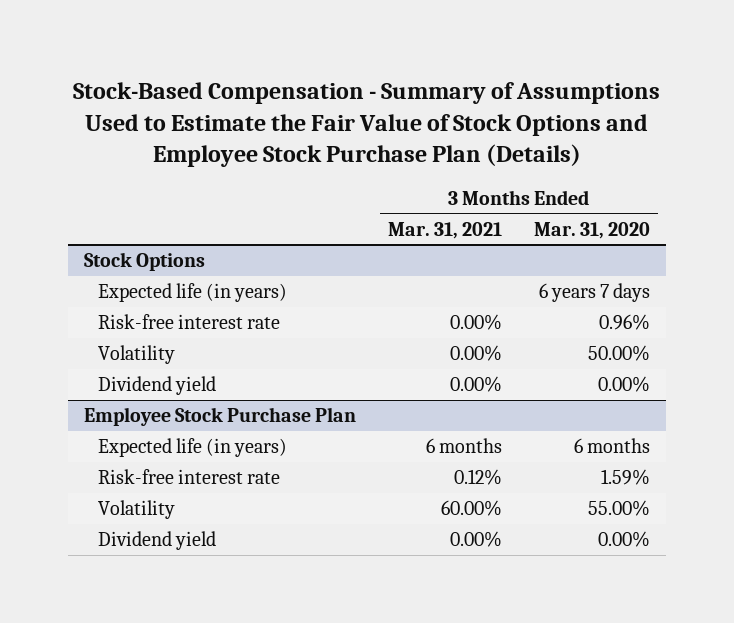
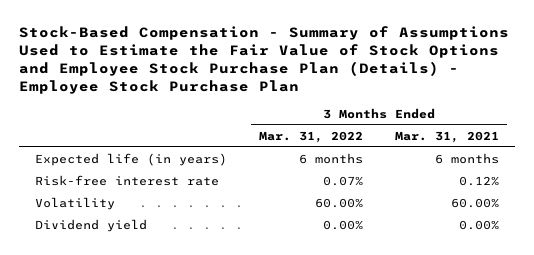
- Stock-Based Compensation - Summary of Assumptions Used to Estimate the Fair Value of Stock Options and Employee Stock Purchase Plan (Details)
+ Stock-Based Compensation - Summary of Assumptions Used to Estimate the Fair Value of Stock Options and Employee Stock Purchase Plan (Details) - Employee Stock Purchase Plan
- | 3 Months Ended Mar. 31, 2021 | 3 Months Ended Mar. 31, 2020
+ | 3 Months Ended Mar. 31, 2022 | 3 Months Ended Mar. 31, 2021
- Stock Options
- Expected life (in years) | | 6 years 7 days
- Risk-free interest rate | 0.00% | 0.96%
- Volatility | 0.00% | 50.00%
- Dividend yield | 0.00% | 0.00%
- Employee Stock Purchase Plan

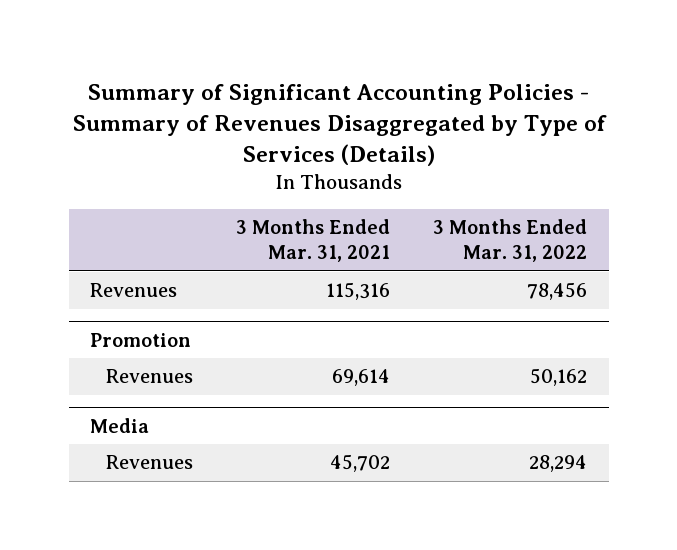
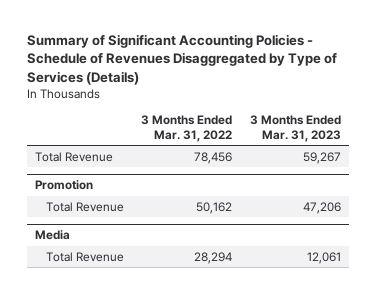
- Summary of Significant Accounting Policies - Summary of Revenues Disaggregated by Type of Services (Details)
+ Summary of Significant Accounting Policies - Schedule of Revenues Disaggregated by Type of Services (Details)
- | 3 Months Ended Mar. 31, 2021 | 3 Months Ended Mar. 31, 2022
+ | 3 Months Ended Mar. 31, 2022 | 3 Months Ended Mar. 31, 2023
- Revenues | 115,316 | 78,456
+ Total Revenue | 78,456 | 59,267
@ Promotion
- Revenues | 69,614 | 50,162
+ Total Revenue | 50,162 | 47,206
@ Media
- Revenues | 45,702 | 28,294
+ Total Revenue | 28,294 | 12,061

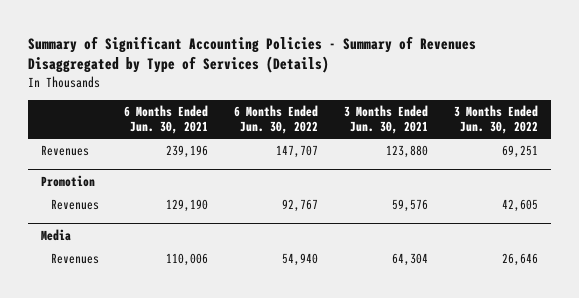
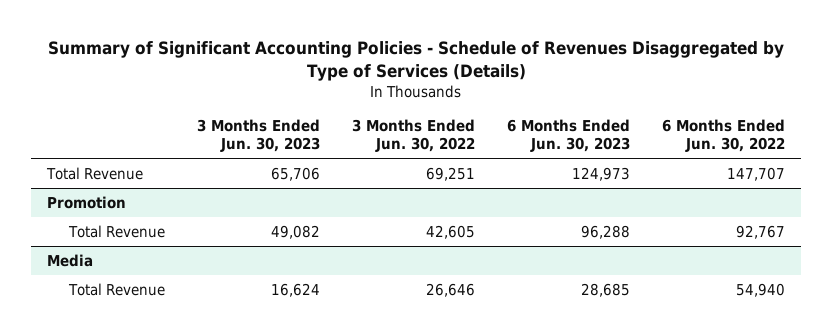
- Summary of Significant Accounting Policies - Summary of Revenues Disaggregated by Type of Services (Details)
+ Summary of Significant Accounting Policies - Schedule of Revenues Disaggregated by Type of Services (Details)
- | 6 Months Ended Jun. 30, 2021 | 6 Months Ended Jun. 30, 2022 | 3 Months Ended Jun. 30, 2021 | 3 Months Ended Jun. 30, 2022
+ | 3 Months Ended Jun. 30, 2023 | 3 Months Ended Jun. 30, 2022 | 6 Months Ended Jun. 30, 2023 | 6 Months Ended Jun. 30, 2022
- Revenues | 239,196 | 147,707 | 123,880 | 69,251
+ Total Revenue | 65,706 | 69,251 | 124,973 | 147,707
@ Promotion
- Revenues | 129,190 | 92,767 | 59,576 | 42,605
+ Total Revenue | 49,082 | 42,605 | 96,288 | 92,767
@ Media
- Revenues | 110,006 | 54,940 | 64,304 | 26,646
+ Total Revenue | 16,624 | 26,646 | 28,685 | 54,940

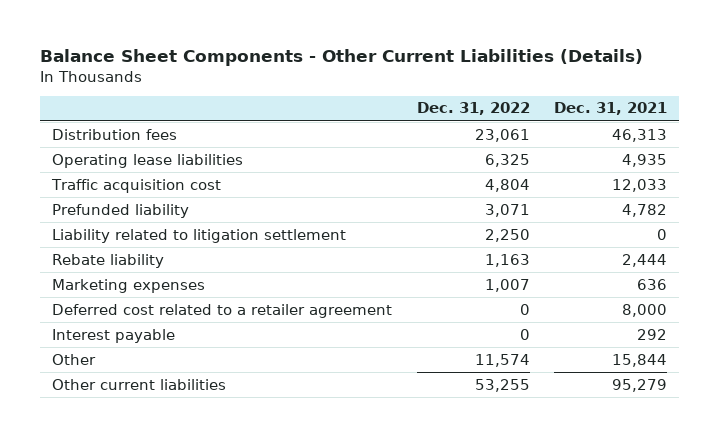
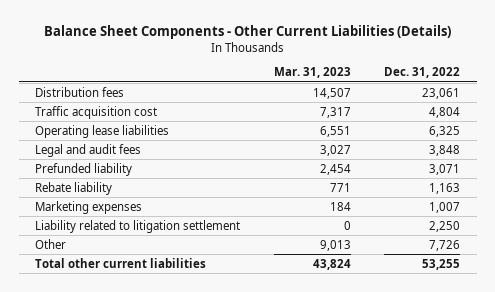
- | Dec. 31, 2022 | Dec. 31, 2021
+ | Mar. 31, 2023 | Dec. 31, 2022
moved down: Operating lease liabilities | 6,551 | 6,325
+ Legal and audit fees | 3,027 | 3,848
- Deferred cost related to a retailer agreement | 0 | 8,000
- Interest payable | 0 | 292
- Other | 11,574 | 15,844
- Other current liabilities | 53,255 | 95,279
moved down: Liability related to litigation settlement | 0 | 2,250
+ Other | 9,013 | 7,726
+ Total other current liabilities | 43,824 | 53,255

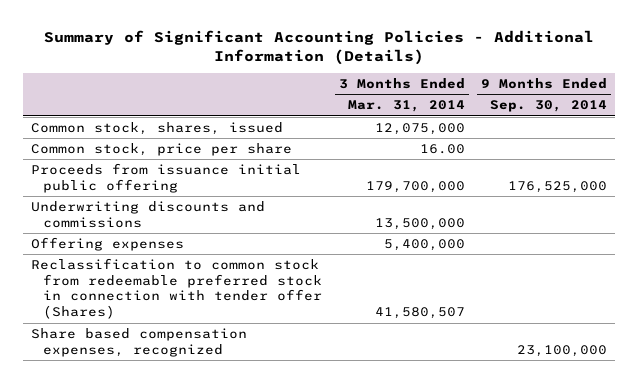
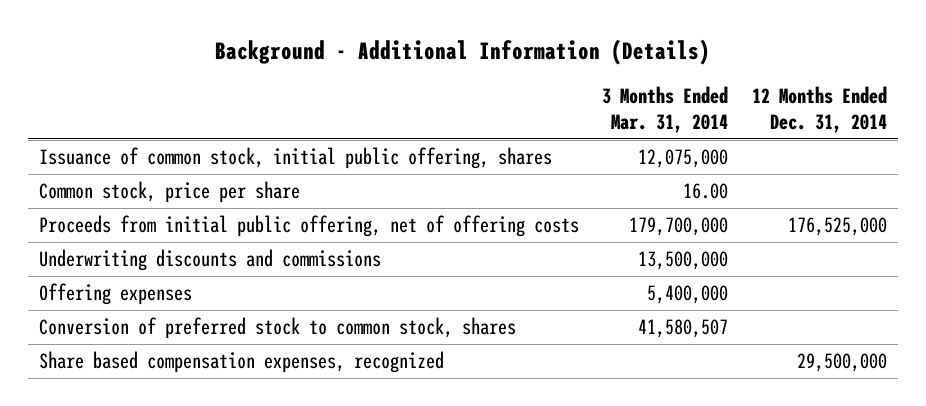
- Summary of Significant Accounting Policies - Additional Information (Details)
+ Background - Additional Information (Details)
- | 3 Months Ended Mar. 31, 2014 | 9 Months Ended Sep. 30, 2014
+ | 3 Months Ended Mar. 31, 2014 | 12 Months Ended Dec. 31, 2014
- Common stock, shares, issued | 12,075,000 |
+ Issuance of common stock, initial public offering, shares | 12,075,000 |
- Proceeds from issuance initial public offering | 179,700,000 | 176,525,000
+ Proceeds from initial public offering, net of offering costs | 179,700,000 | 176,525,000
- Reclassification to common stock from redeemable preferred stock in connection with tender offer (Shares) | 41,580,507 |
+ Conversion of preferred stock to common stock, shares | 41,580,507 |

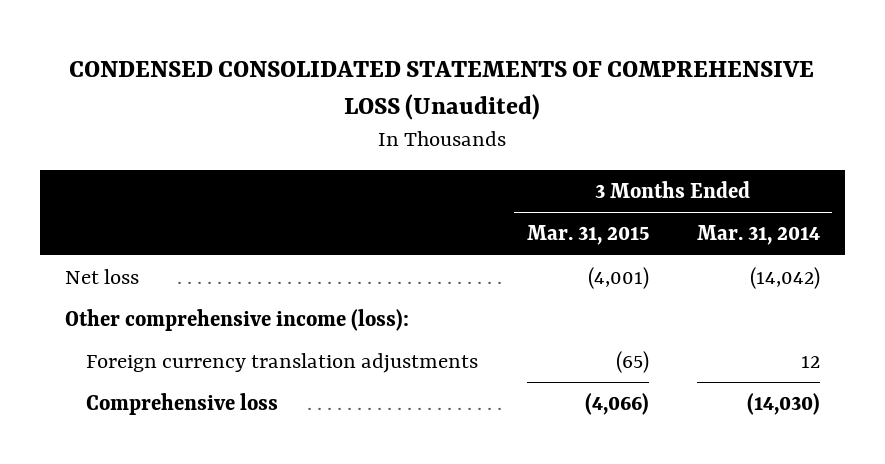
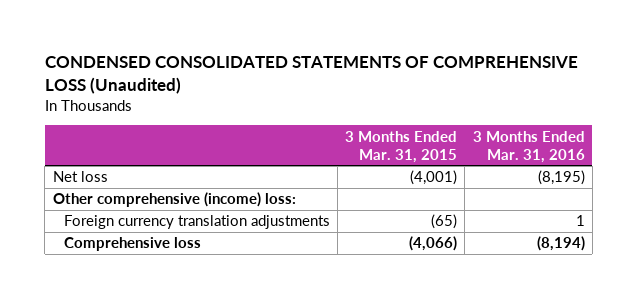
- | 3 Months Ended Mar. 31, 2015 | 3 Months Ended Mar. 31, 2014
+ | 3 Months Ended Mar. 31, 2015 | 3 Months Ended Mar. 31, 2016
- Other comprehensive income (loss):
+ Other comprehensive (income) loss:

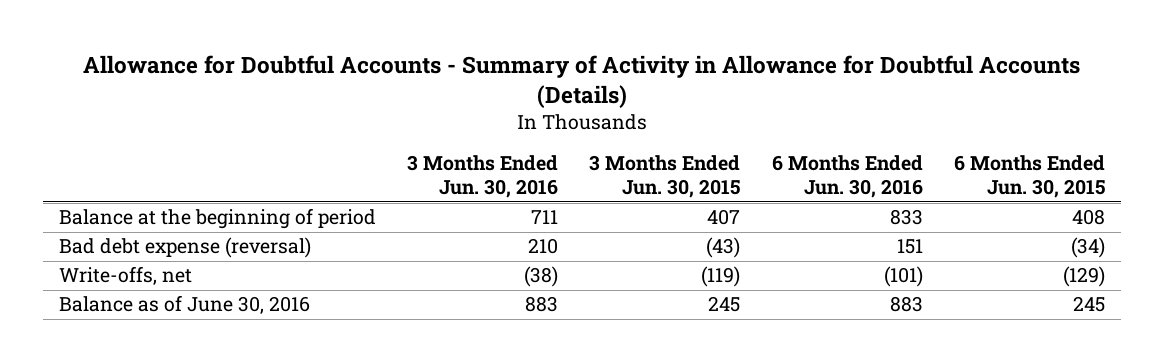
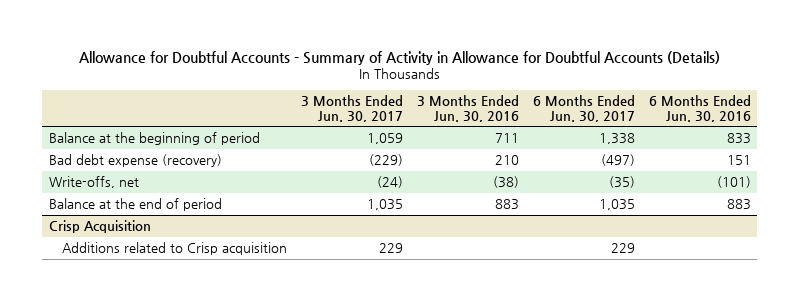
- | 3 Months Ended Jun. 30, 2016 | 3 Months Ended Jun. 30, 2015 | 6 Months Ended Jun. 30, 2016 | 6 Months Ended Jun. 30, 2015
+ | 3 Months Ended Jun. 30, 2017 | 3 Months Ended Jun. 30, 2016 | 6 Months Ended Jun. 30, 2017 | 6 Months Ended Jun. 30, 2016
- Bad debt expense (reversal) | 210 | (43) | 151 | (34)
+ Bad debt expense (recovery) | (229) | 210 | (497) | 151
- Balance as of June 30, 2016 | 883 | 245 | 883 | 245
+ Balance at the end of period | 1,035 | 883 | 1,035 | 883
+ Crisp Acquisition
+ Additions related to Crisp acquisition | 229 | | 229 |

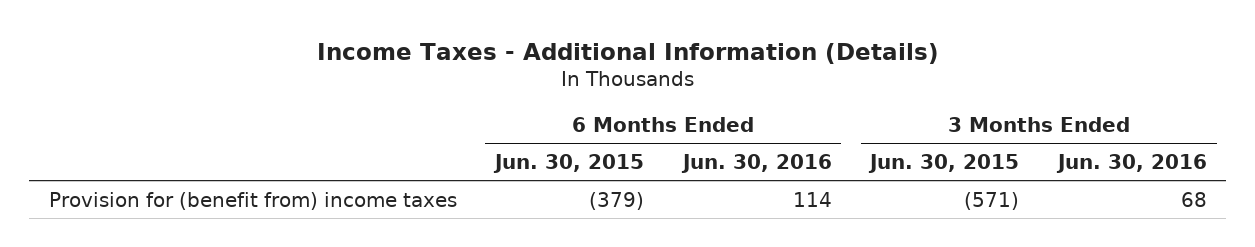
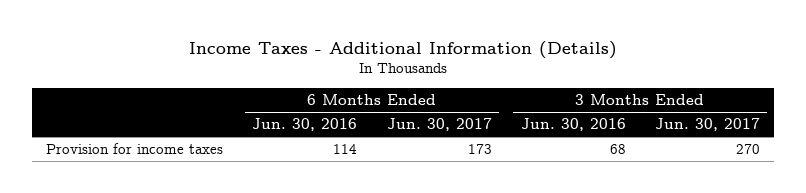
- | 6 Months Ended Jun. 30, 2015 | 6 Months Ended Jun. 30, 2016 | 3 Months Ended Jun. 30, 2015 | 3 Months Ended Jun. 30, 2016
+ | 6 Months Ended Jun. 30, 2016 | 6 Months Ended Jun. 30, 2017 | 3 Months Ended Jun. 30, 2016 | 3 Months Ended Jun. 30, 2017
- Provision for (benefit from) income taxes | (379) | 114 | (571) | 68
+ Provision for income taxes | 114 | 173 | 68 | 270

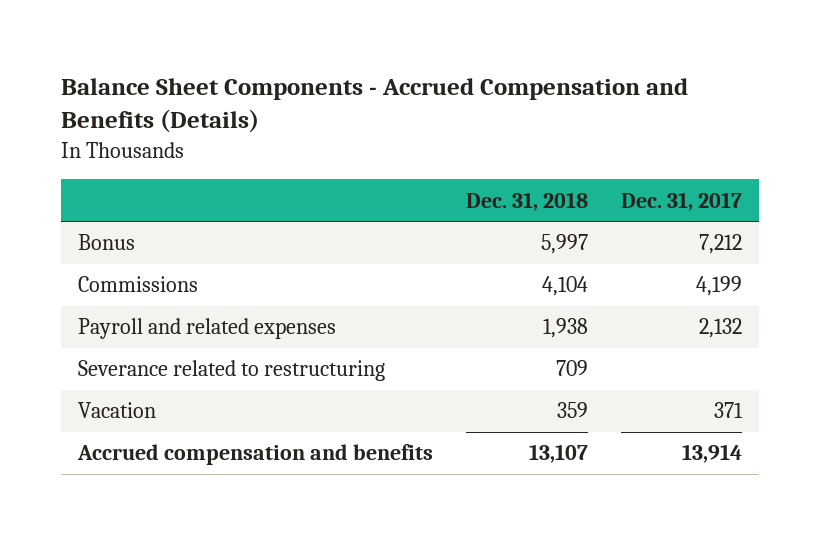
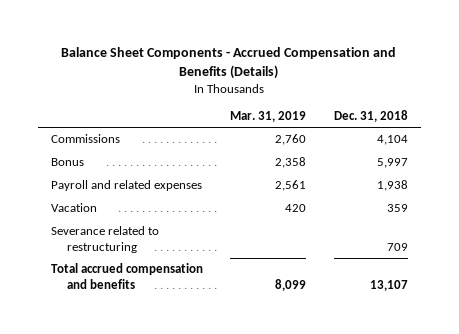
- | Dec. 31, 2018 | Dec. 31, 2017
+ | Mar. 31, 2019 | Dec. 31, 2018
moved down: Bonus | 2,358 | 5,997
- Accrued compensation and benefits | 13,107 | 13,914
moved down: Severance related to restructuring | | 709
+ Total accrued compensation and benefits | 8,099 | 13,107

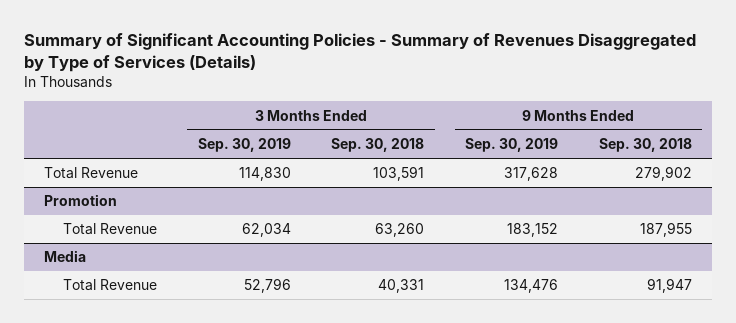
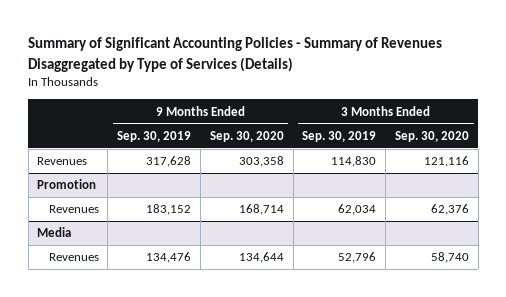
- | 3 Months Ended Sep. 30, 2019 | 3 Months Ended Sep. 30, 2018 | 9 Months Ended Sep. 30, 2019 | 9 Months Ended Sep. 30, 2018
+ | 9 Months Ended Sep. 30, 2019 | 9 Months Ended Sep. 30, 2020 | 3 Months Ended Sep. 30, 2019 | 3 Months Ended Sep. 30, 2020
- Total Revenue | 114,830 | 103,591 | 317,628 | 279,902
+ Revenues | 317,628 | 303,358 | 114,830 | 121,116
@ Promotion
- Total Revenue | 62,034 | 63,260 | 183,152 | 187,955
+ Revenues | 183,152 | 168,714 | 62,034 | 62,376
@ Media
- Total Revenue | 52,796 | 40,331 | 134,476 | 91,947
+ Revenues | 134,476 | 134,644 | 52,796 | 58,740

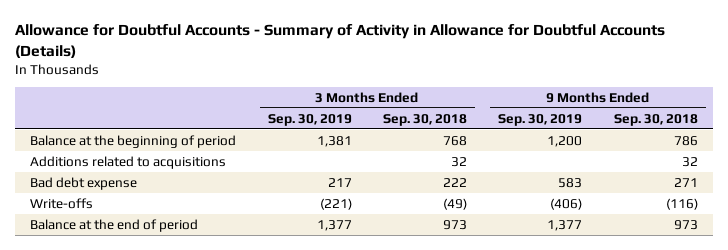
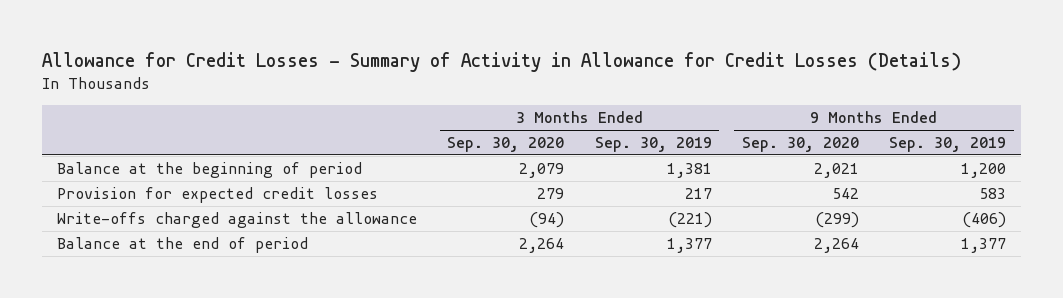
- Allowance for Doubtful Accounts - Summary of Activity in Allowance for Doubtful Accounts (Details)
+ Allowance for Credit Losses - Summary of Activity in Allowance for Credit Losses (Details)
- | 3 Months Ended Sep. 30, 2019 | 3 Months Ended Sep. 30, 2018 | 9 Months Ended Sep. 30, 2019 | 9 Months Ended Sep. 30, 2018
+ | 3 Months Ended Sep. 30, 2020 | 3 Months Ended Sep. 30, 2019 | 9 Months Ended Sep. 30, 2020 | 9 Months Ended Sep. 30, 2019
- Additions related to acquisitions | | 32 | | 32
- Bad debt expense | 217 | 222 | 583 | 271
- Write-offs | (221) | (49) | (406) | (116)
+ Provision for expected credit losses | 279 | 217 | 542 | 583
+ Write-offs charged against the allowance | (94) | (221) | (299) | (406)

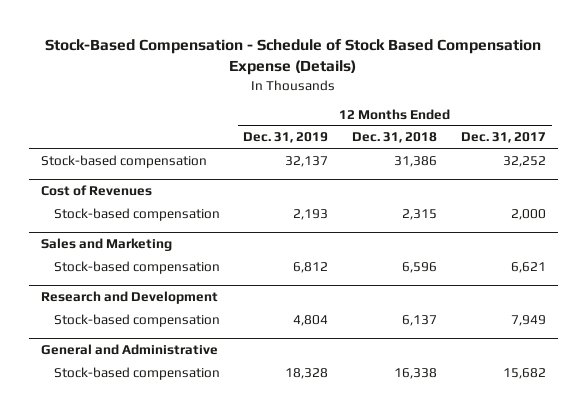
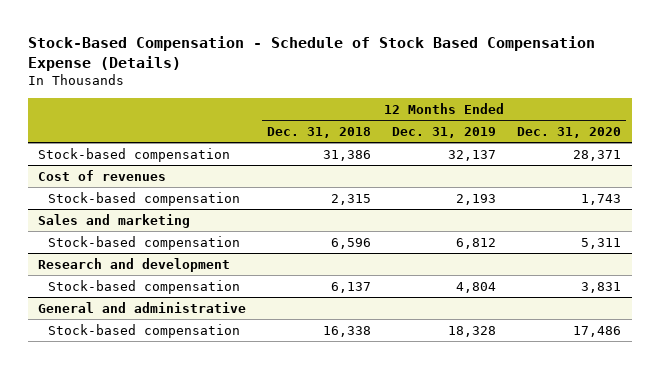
- | 12 Months Ended Dec. 31, 2019 | 12 Months Ended Dec. 31, 2018 | 12 Months Ended Dec. 31, 2017
+ | 12 Months Ended Dec. 31, 2018 | 12 Months Ended Dec. 31, 2019 | 12 Months Ended Dec. 31, 2020
- Cost of Revenues
+ Cost of revenues
- Sales and Marketing
+ Sales and marketing
- Research and Development
+ Research and development
- General and Administrative
+ General and administrative

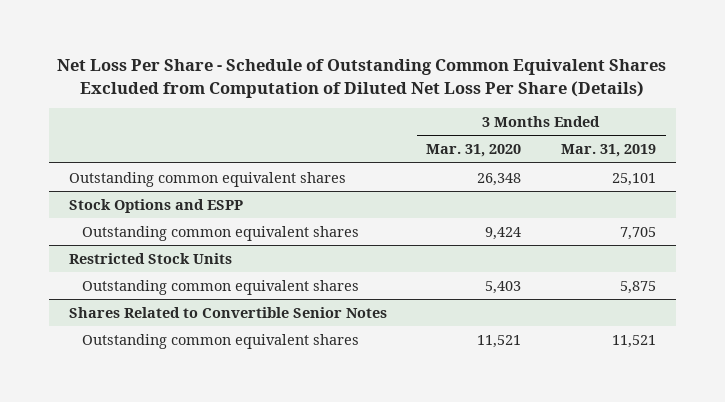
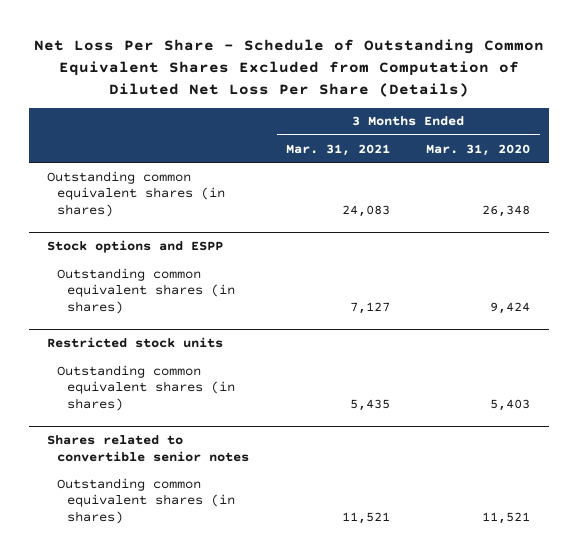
- | 3 Months Ended Mar. 31, 2020 | 3 Months Ended Mar. 31, 2019
+ | 3 Months Ended Mar. 31, 2021 | 3 Months Ended Mar. 31, 2020
- Outstanding common equivalent shares | 26,348 | 25,101
- Stock Options and ESPP
- Outstanding common equivalent shares | 9,424 | 7,705
- Restricted Stock Units
- Outstanding common equivalent shares | 5,403 | 5,875
- Shares Related to Convertible Senior Notes
- Outstanding common equivalent shares | 11,521 | 11,521
+ Outstanding common equivalent shares (in shares) | 24,083 | 26,348
+ Stock options and ESPP
+ Outstanding common equivalent shares (in shares) | 7,127 | 9,424
+ Restricted stock units
+ Outstanding common equivalent shares (in shares) | 5,435 | 5,403
+ Shares related to convertible senior notes
+ Outstanding common equivalent shares (in shares) | 11,521 | 11,521

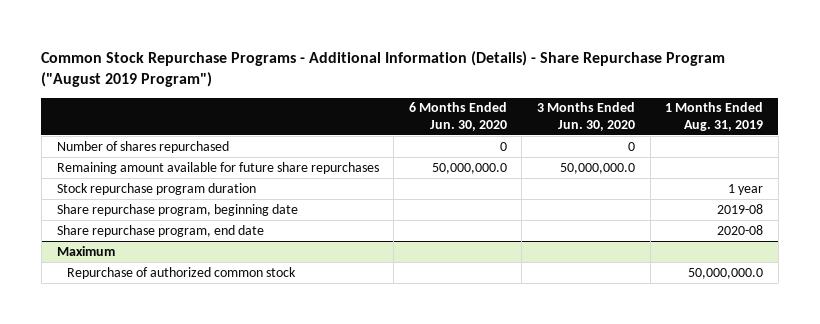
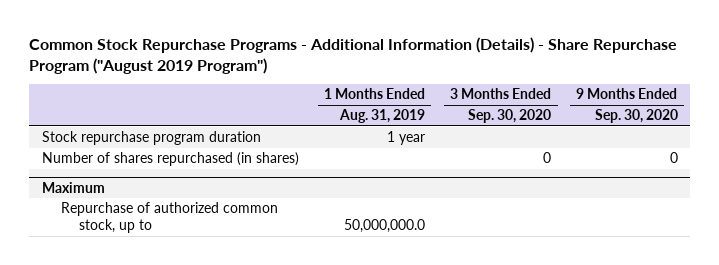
- | 6 Months Ended Jun. 30, 2020 | 3 Months Ended Jun. 30, 2020 | 1 Months Ended Aug. 31, 2019
+ | 1 Months Ended Aug. 31, 2019 | 3 Months Ended Sep. 30, 2020 | 9 Months Ended Sep. 30, 2020
- Number of shares repurchased | 0 | 0 |
- Remaining amount available for future share repurchases | 50,000,000.0 | 50,000,000.0 |
- Share repurchase program, beginning date | | | 2019-08
- Share repurchase program, end date | | | 2020-08
+ Number of shares repurchased (in shares) | | 0 | 0
@ Maximum
- Repurchase of authorized common stock | | | 50,000,000.0
+ Repurchase of authorized common stock, up to | 50,000,000.0 | |

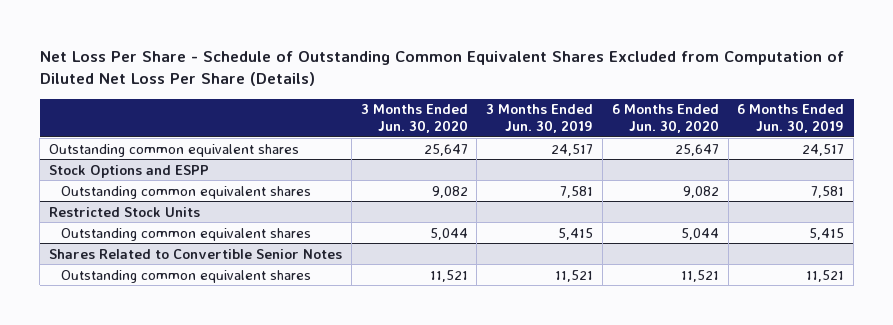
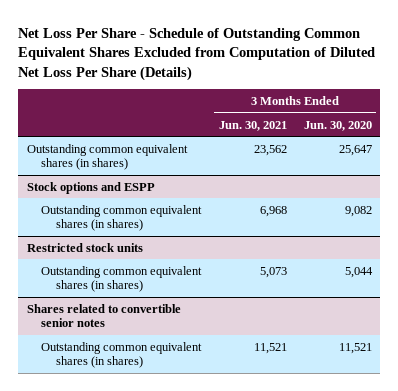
- | 3 Months Ended Jun. 30, 2020 | 3 Months Ended Jun. 30, 2019 | 6 Months Ended Jun. 30, 2020 | 6 Months Ended Jun. 30, 2019
+ | 3 Months Ended Jun. 30, 2021 | 3 Months Ended Jun. 30, 2020
- Outstanding common equivalent shares | 25,647 | 24,517 | 25,647 | 24,517
- Stock Options and ESPP
- Outstanding common equivalent shares | 9,082 | 7,581 | 9,082 | 7,581
- Restricted Stock Units
- Outstanding common equivalent shares | 5,044 | 5,415 | 5,044 | 5,415
- Shares Related to Convertible Senior Notes
- Outstanding common equivalent shares | 11,521 | 11,521 | 11,521 | 11,521
+ Outstanding common equivalent shares (in shares) | 23,562 | 25,647
+ Stock options and ESPP
+ Outstanding common equivalent shares (in shares) | 6,968 | 9,082
+ Restricted stock units
+ Outstanding common equivalent shares (in shares) | 5,073 | 5,044
+ Shares related to convertible senior notes
+ Outstanding common equivalent shares (in shares) | 11,521 | 11,521

